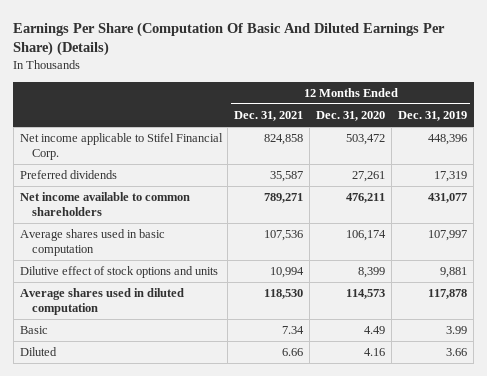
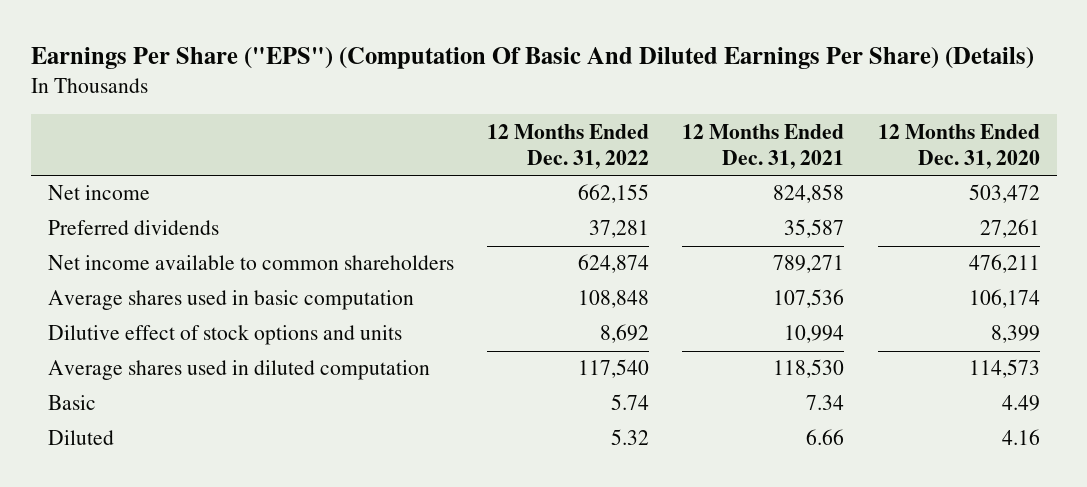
- Earnings Per Share (Computation Of Basic And Diluted Earnings Per Share) (Details)
+ Earnings Per Share ("EPS") (Computation Of Basic And Diluted Earnings Per Share) (Details)
- | 12 Months Ended Dec. 31, 2021 | 12 Months Ended Dec. 31, 2020 | 12 Months Ended Dec. 31, 2019
+ | 12 Months Ended Dec. 31, 2022 | 12 Months Ended Dec. 31, 2021 | 12 Months Ended Dec. 31, 2020
- Net income applicable to Stifel Financial Corp. | 824,858 | 503,472 | 448,396
+ Net income | 662,155 | 824,858 | 503,472

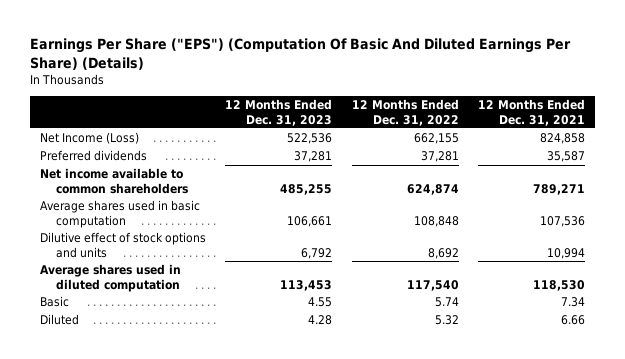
- | 12 Months Ended Dec. 31, 2022 | 12 Months Ended Dec. 31, 2021 | 12 Months Ended Dec. 31, 2020
+ | 12 Months Ended Dec. 31, 2023 | 12 Months Ended Dec. 31, 2022 | 12 Months Ended Dec. 31, 2021
- Net income | 662,155 | 824,858 | 503,472
+ Net Income (Loss) | 522,536 | 662,155 | 824,858

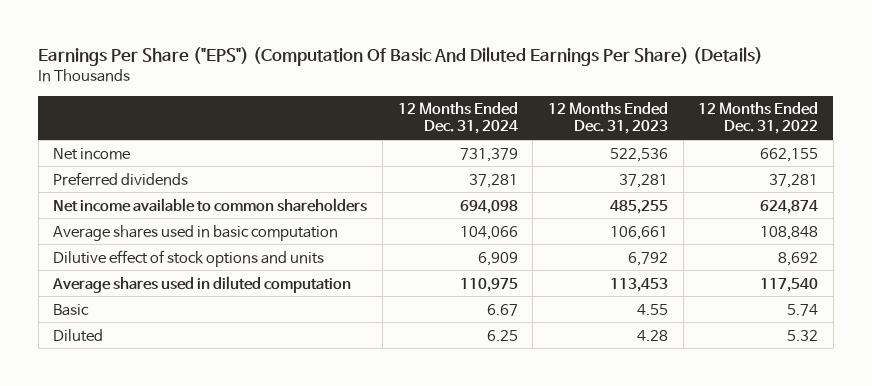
- | 12 Months Ended Dec. 31, 2023 | 12 Months Ended Dec. 31, 2022 | 12 Months Ended Dec. 31, 2021
+ | 12 Months Ended Dec. 31, 2024 | 12 Months Ended Dec. 31, 2023 | 12 Months Ended Dec. 31, 2022
- Net Income (Loss) | 522,536 | 662,155 | 824,858
+ Net income | 731,379 | 522,536 | 662,155

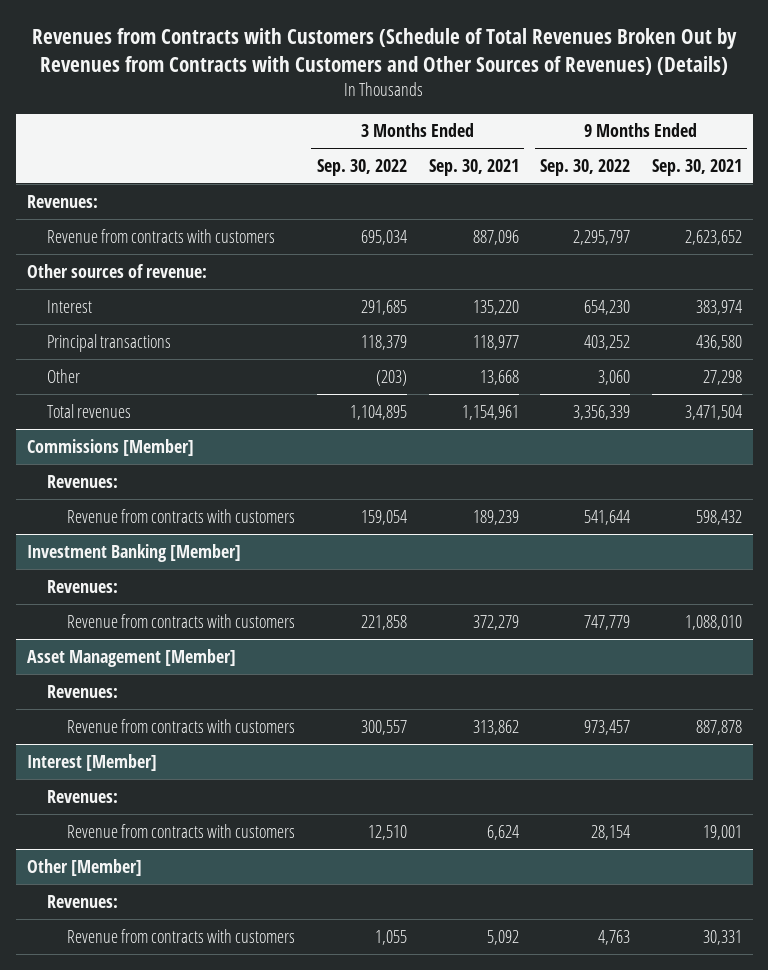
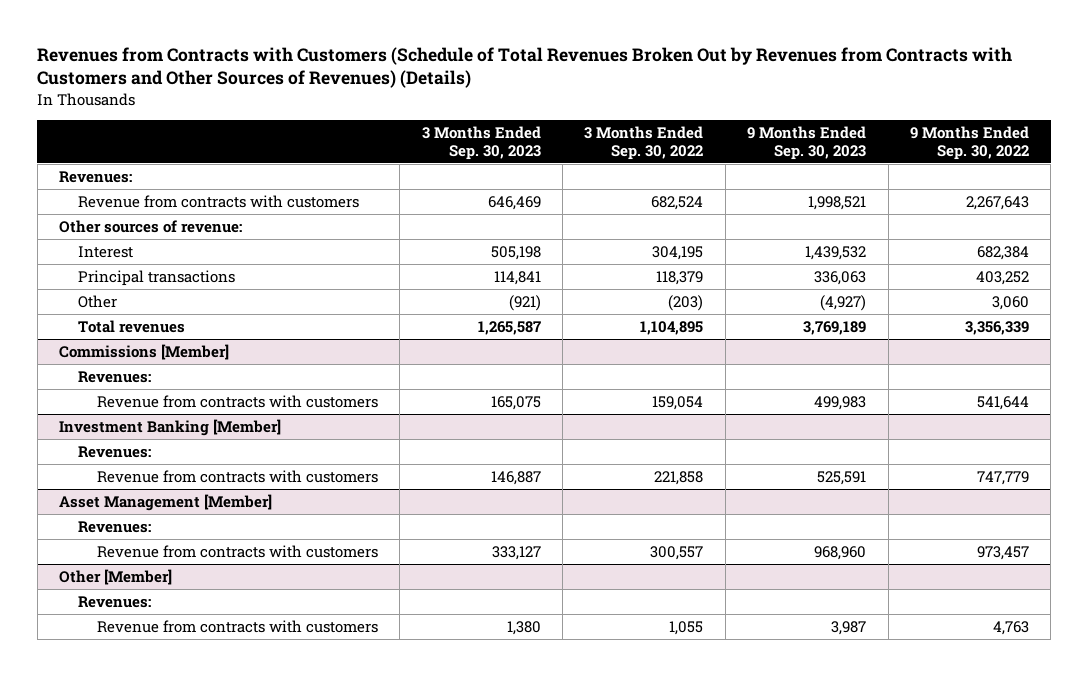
- | 3 Months Ended Sep. 30, 2022 | 3 Months Ended Sep. 30, 2021 | 9 Months Ended Sep. 30, 2022 | 9 Months Ended Sep. 30, 2021
+ | 3 Months Ended Sep. 30, 2023 | 3 Months Ended Sep. 30, 2022 | 9 Months Ended Sep. 30, 2023 | 9 Months Ended Sep. 30, 2022
- Revenue from contracts with customers | 695,034 | 887,096 | 2,295,797 | 2,623,652
+ Revenue from contracts with customers | 646,469 | 682,524 | 1,998,521 | 2,267,643
- Interest | 291,685 | 135,220 | 654,230 | 383,974
+ Interest | 505,198 | 304,195 | 1,439,532 | 682,384
- Interest [Member]
- Revenues:
- Revenue from contracts with customers | 12,510 | 6,624 | 28,154 | 19,001

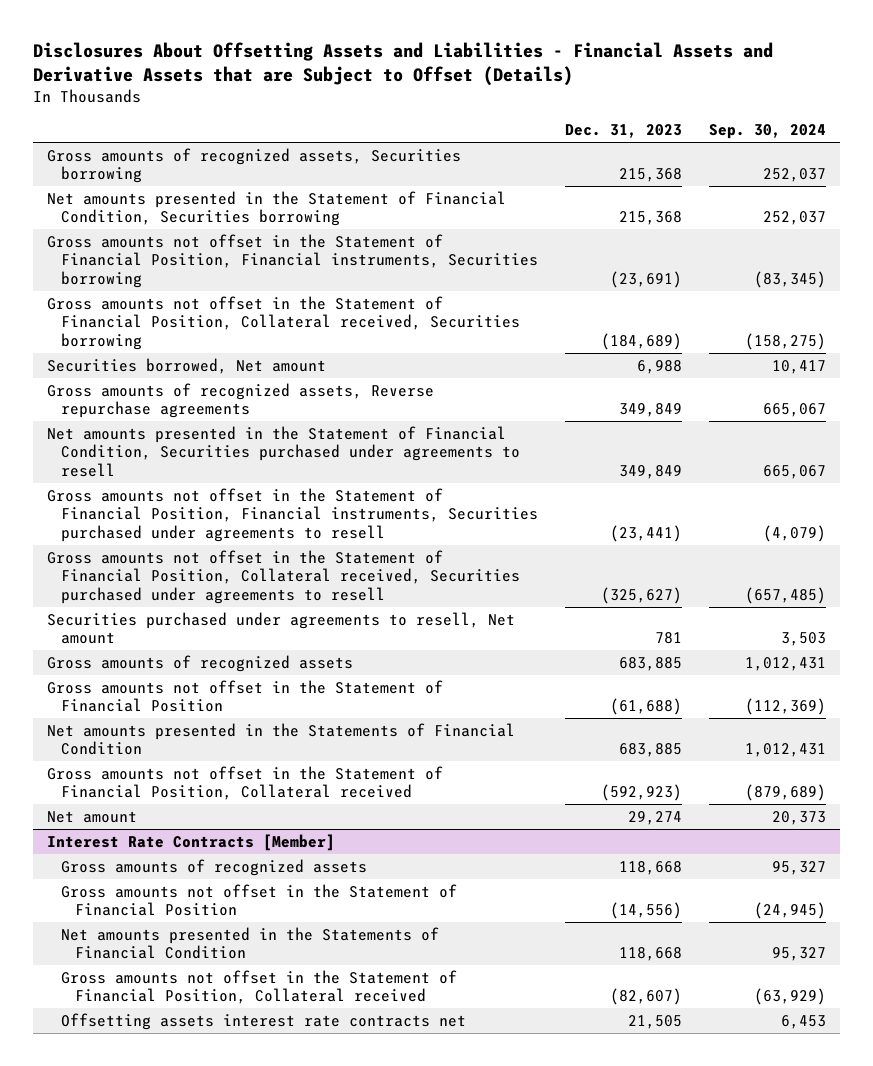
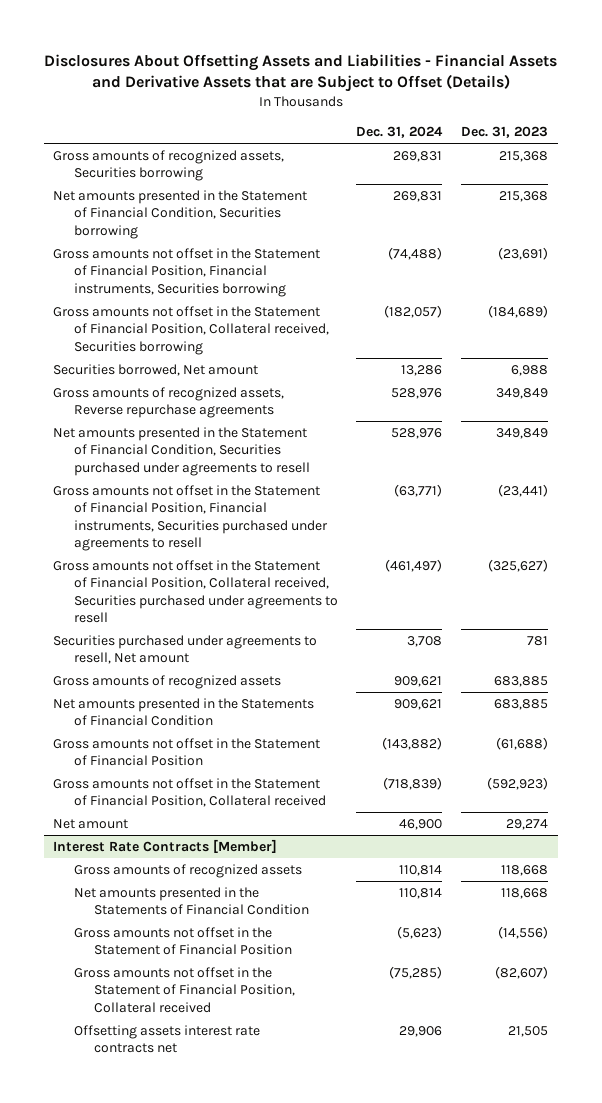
- | Dec. 31, 2023 | Sep. 30, 2024
+ | Dec. 31, 2024 | Dec. 31, 2023
moved down: Gross amounts not offset in the Statement of Financial Position | (143,882) | (61,688)
@ Interest Rate Contracts [Member]
moved down: Gross amounts not offset in the Statement of Financial Position | (5,623) | (14,556)

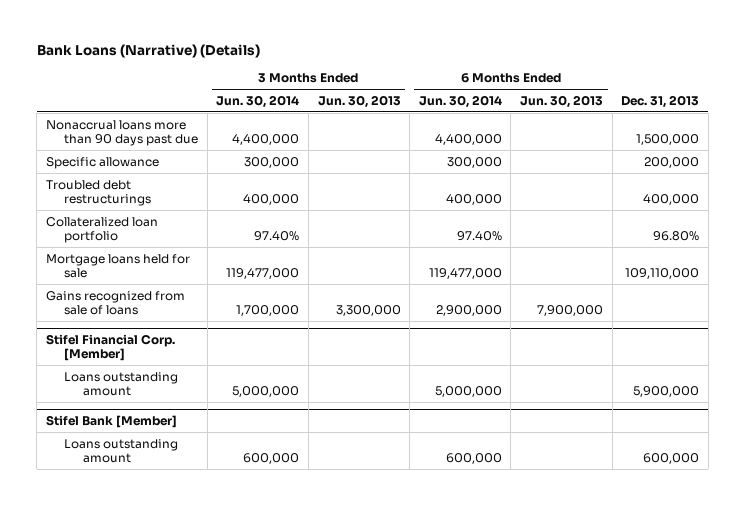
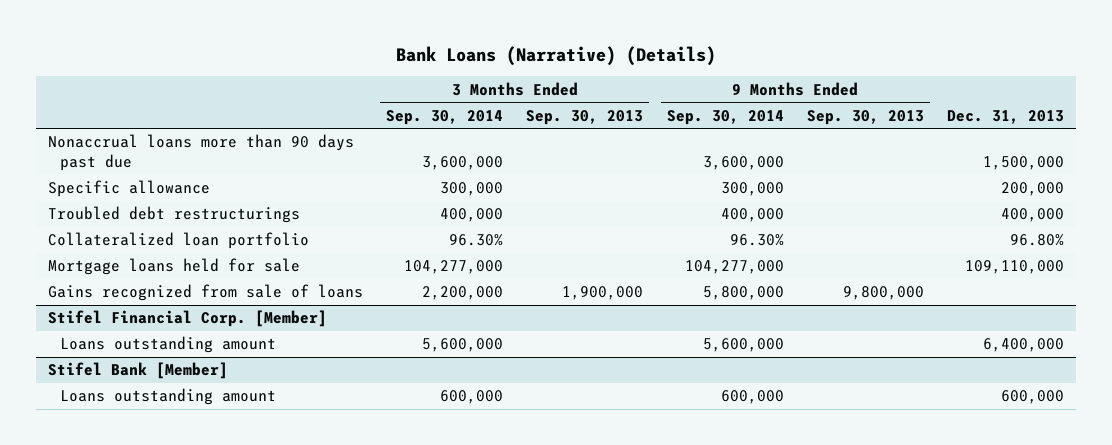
- | 3 Months Ended Jun. 30, 2014 | 3 Months Ended Jun. 30, 2013 | 6 Months Ended Jun. 30, 2014 | 6 Months Ended Jun. 30, 2013 | Dec. 31, 2013
+ | 3 Months Ended Sep. 30, 2014 | 3 Months Ended Sep. 30, 2013 | 9 Months Ended Sep. 30, 2014 | 9 Months Ended Sep. 30, 2013 | Dec. 31, 2013
@ Stifel Financial Corp. [Member]
- Loans outstanding amount | 5,000,000 | | 5,000,000 | | 5,900,000
+ Loans outstanding amount | 5,600,000 | | 5,600,000 | | 6,400,000

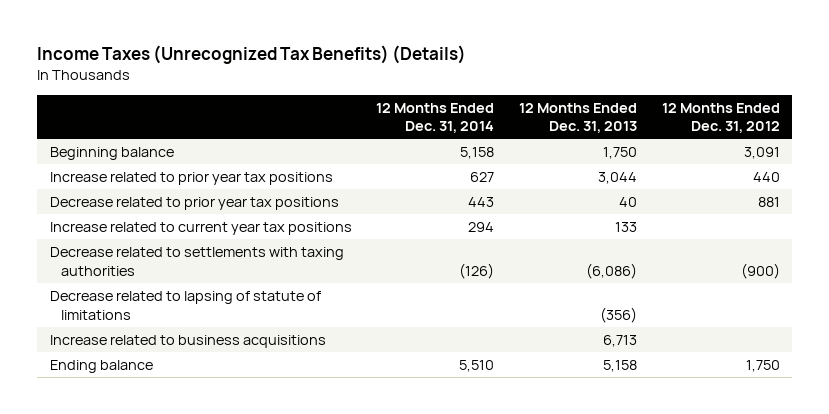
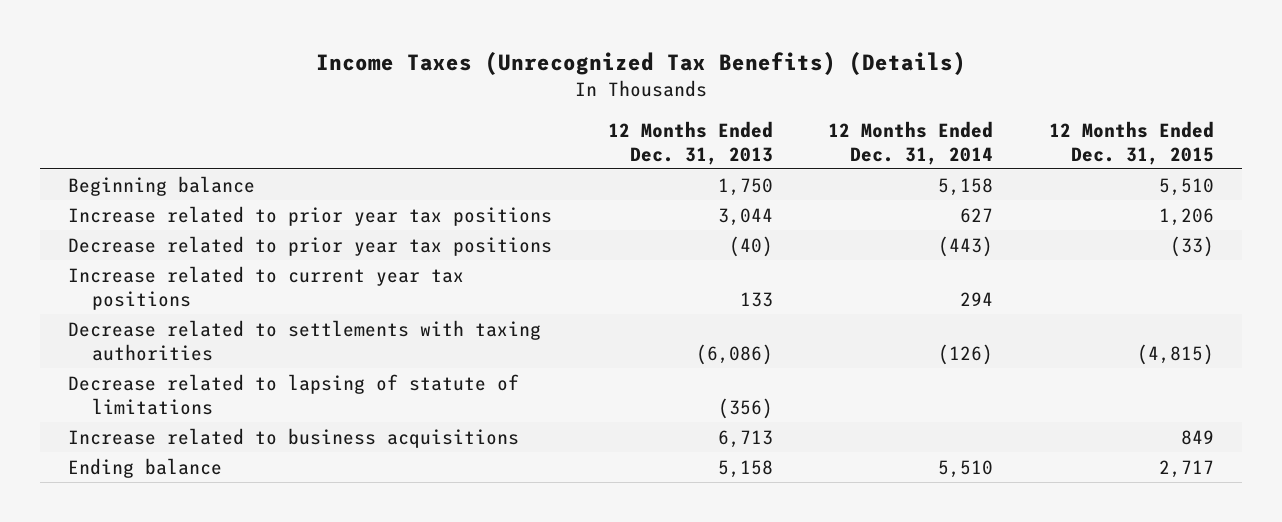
- | 12 Months Ended Dec. 31, 2014 | 12 Months Ended Dec. 31, 2013 | 12 Months Ended Dec. 31, 2012
+ | 12 Months Ended Dec. 31, 2013 | 12 Months Ended Dec. 31, 2014 | 12 Months Ended Dec. 31, 2015
- Decrease related to prior year tax positions | 443 | 40 | 881
+ Decrease related to prior year tax positions | (40) | (443) | (33)

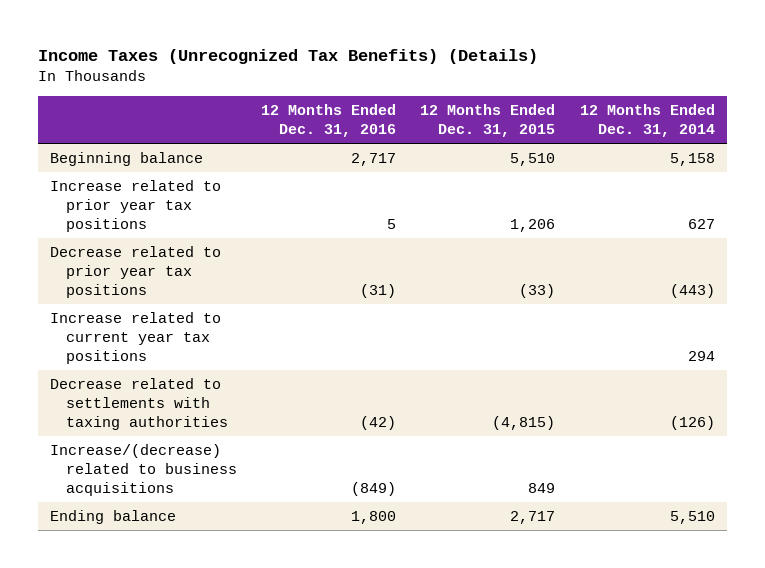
- | 12 Months Ended Dec. 31, 2013 | 12 Months Ended Dec. 31, 2014 | 12 Months Ended Dec. 31, 2015
+ | 12 Months Ended Dec. 31, 2016 | 12 Months Ended Dec. 31, 2015 | 12 Months Ended Dec. 31, 2014
- Decrease related to lapsing of statute of limitations | (356) | |
- Increase related to business acquisitions | 6,713 | | 849
+ Increase/(decrease) related to business acquisitions | (849) | 849 |

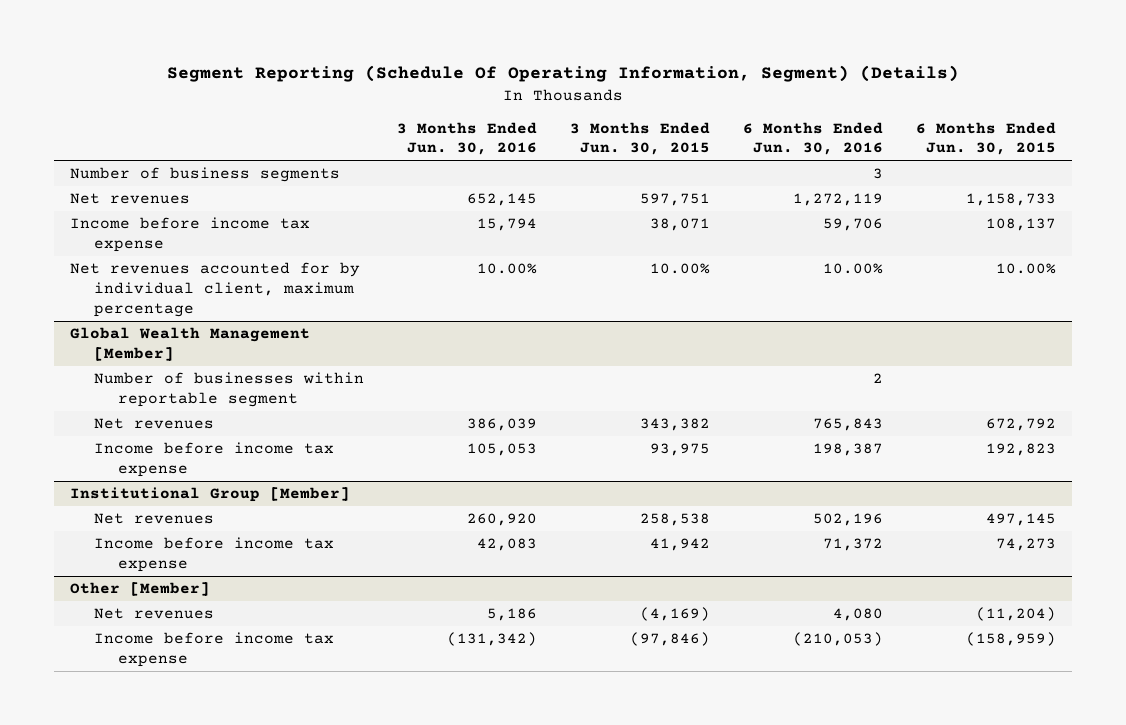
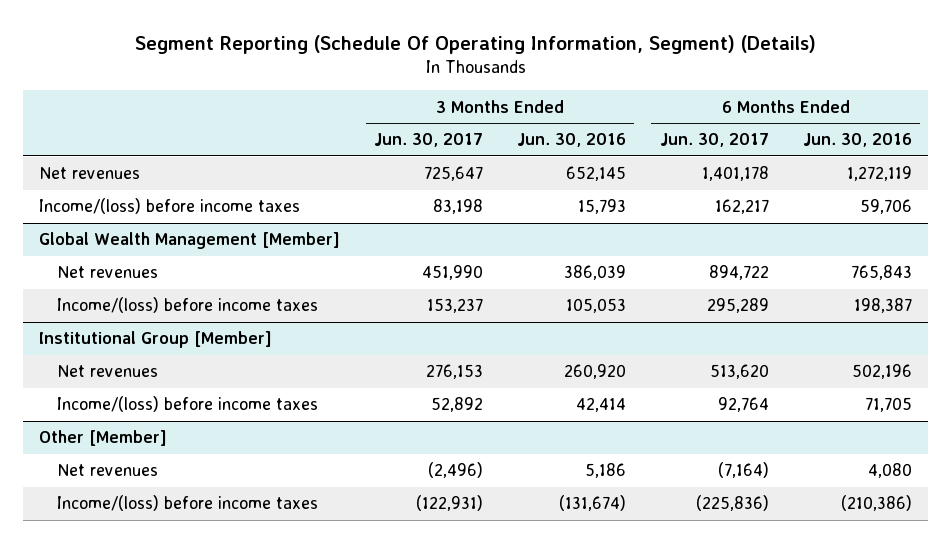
- | 3 Months Ended Jun. 30, 2016 | 3 Months Ended Jun. 30, 2015 | 6 Months Ended Jun. 30, 2016 | 6 Months Ended Jun. 30, 2015
+ | 3 Months Ended Jun. 30, 2017 | 3 Months Ended Jun. 30, 2016 | 6 Months Ended Jun. 30, 2017 | 6 Months Ended Jun. 30, 2016
- Number of business segments | | | 3 |
- Income before income tax expense | 15,794 | 38,071 | 59,706 | 108,137
- Net revenues accounted for by individual client, maximum percentage | 10.00% | 10.00% | 10.00% | 10.00%
+ Income/(loss) before income taxes | 83,198 | 15,793 | 162,217 | 59,706
@ Global Wealth Management [Member]
- Number of businesses within reportable segment | | | 2 |
- Income before income tax expense | 105,053 | 93,975 | 198,387 | 192,823
+ Income/(loss) before income taxes | 153,237 | 105,053 | 295,289 | 198,387
@ Institutional Group [Member]
- Income before income tax expense | 42,083 | 41,942 | 71,372 | 74,273
+ Income/(loss) before income taxes | 52,892 | 42,414 | 92,764 | 71,705
@ Other [Member]
- Income before income tax expense | (131,342) | (97,846) | (210,053) | (158,959)
+ Income/(loss) before income taxes | (122,931) | (131,674) | (225,836) | (210,386)

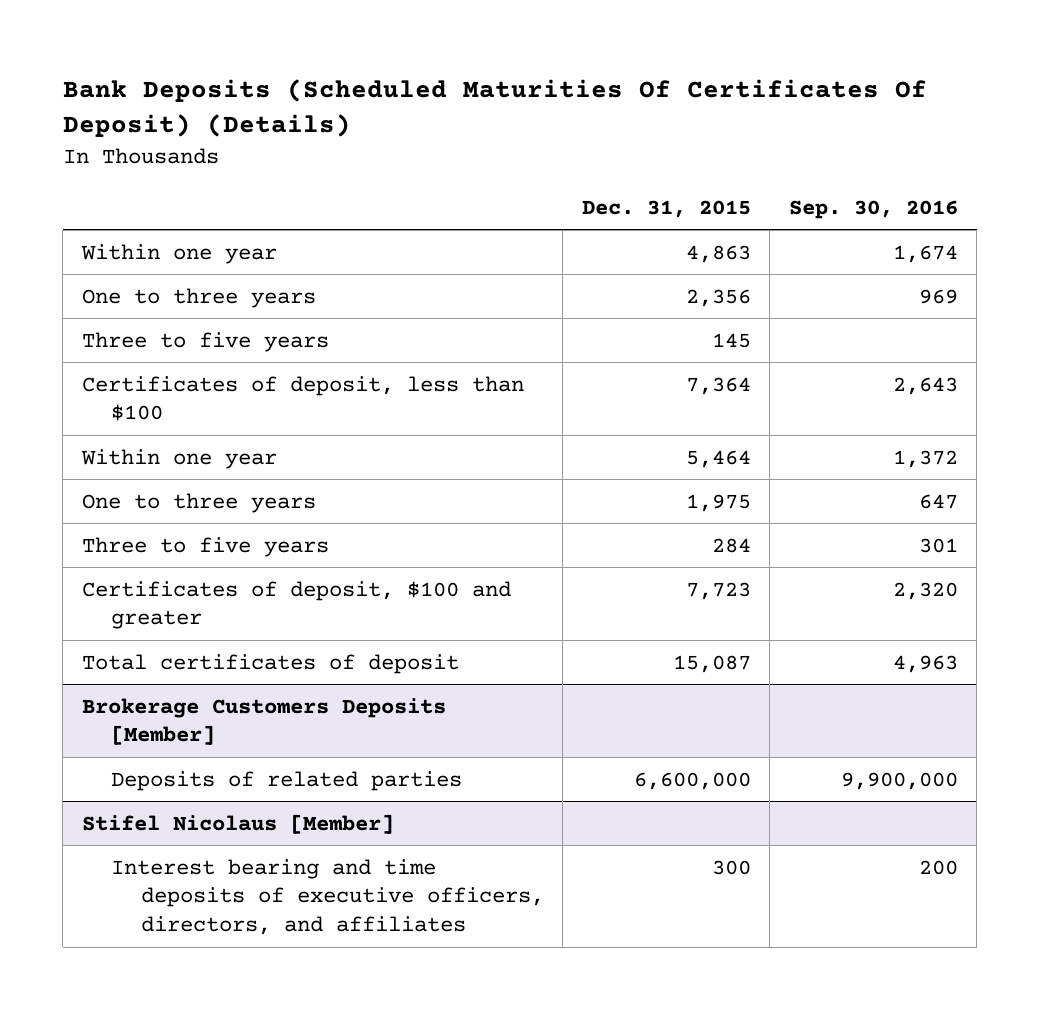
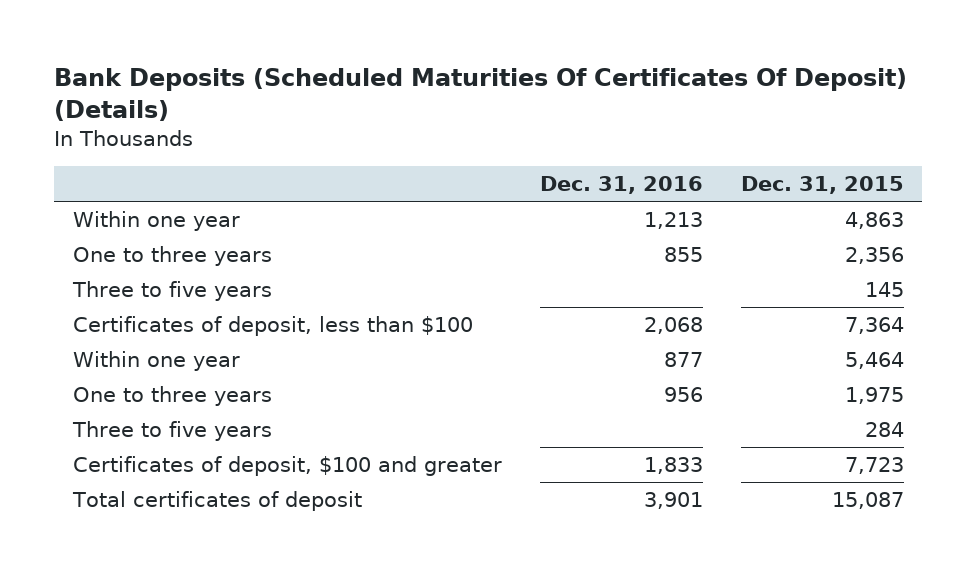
- | Dec. 31, 2015 | Sep. 30, 2016
+ | Dec. 31, 2016 | Dec. 31, 2015
- Brokerage Customers Deposits [Member]
- Deposits of related parties | 6,600,000 | 9,900,000
- Stifel Nicolaus [Member]
- Interest bearing and time deposits of executive officers, directors, and affiliates | 300 | 200

